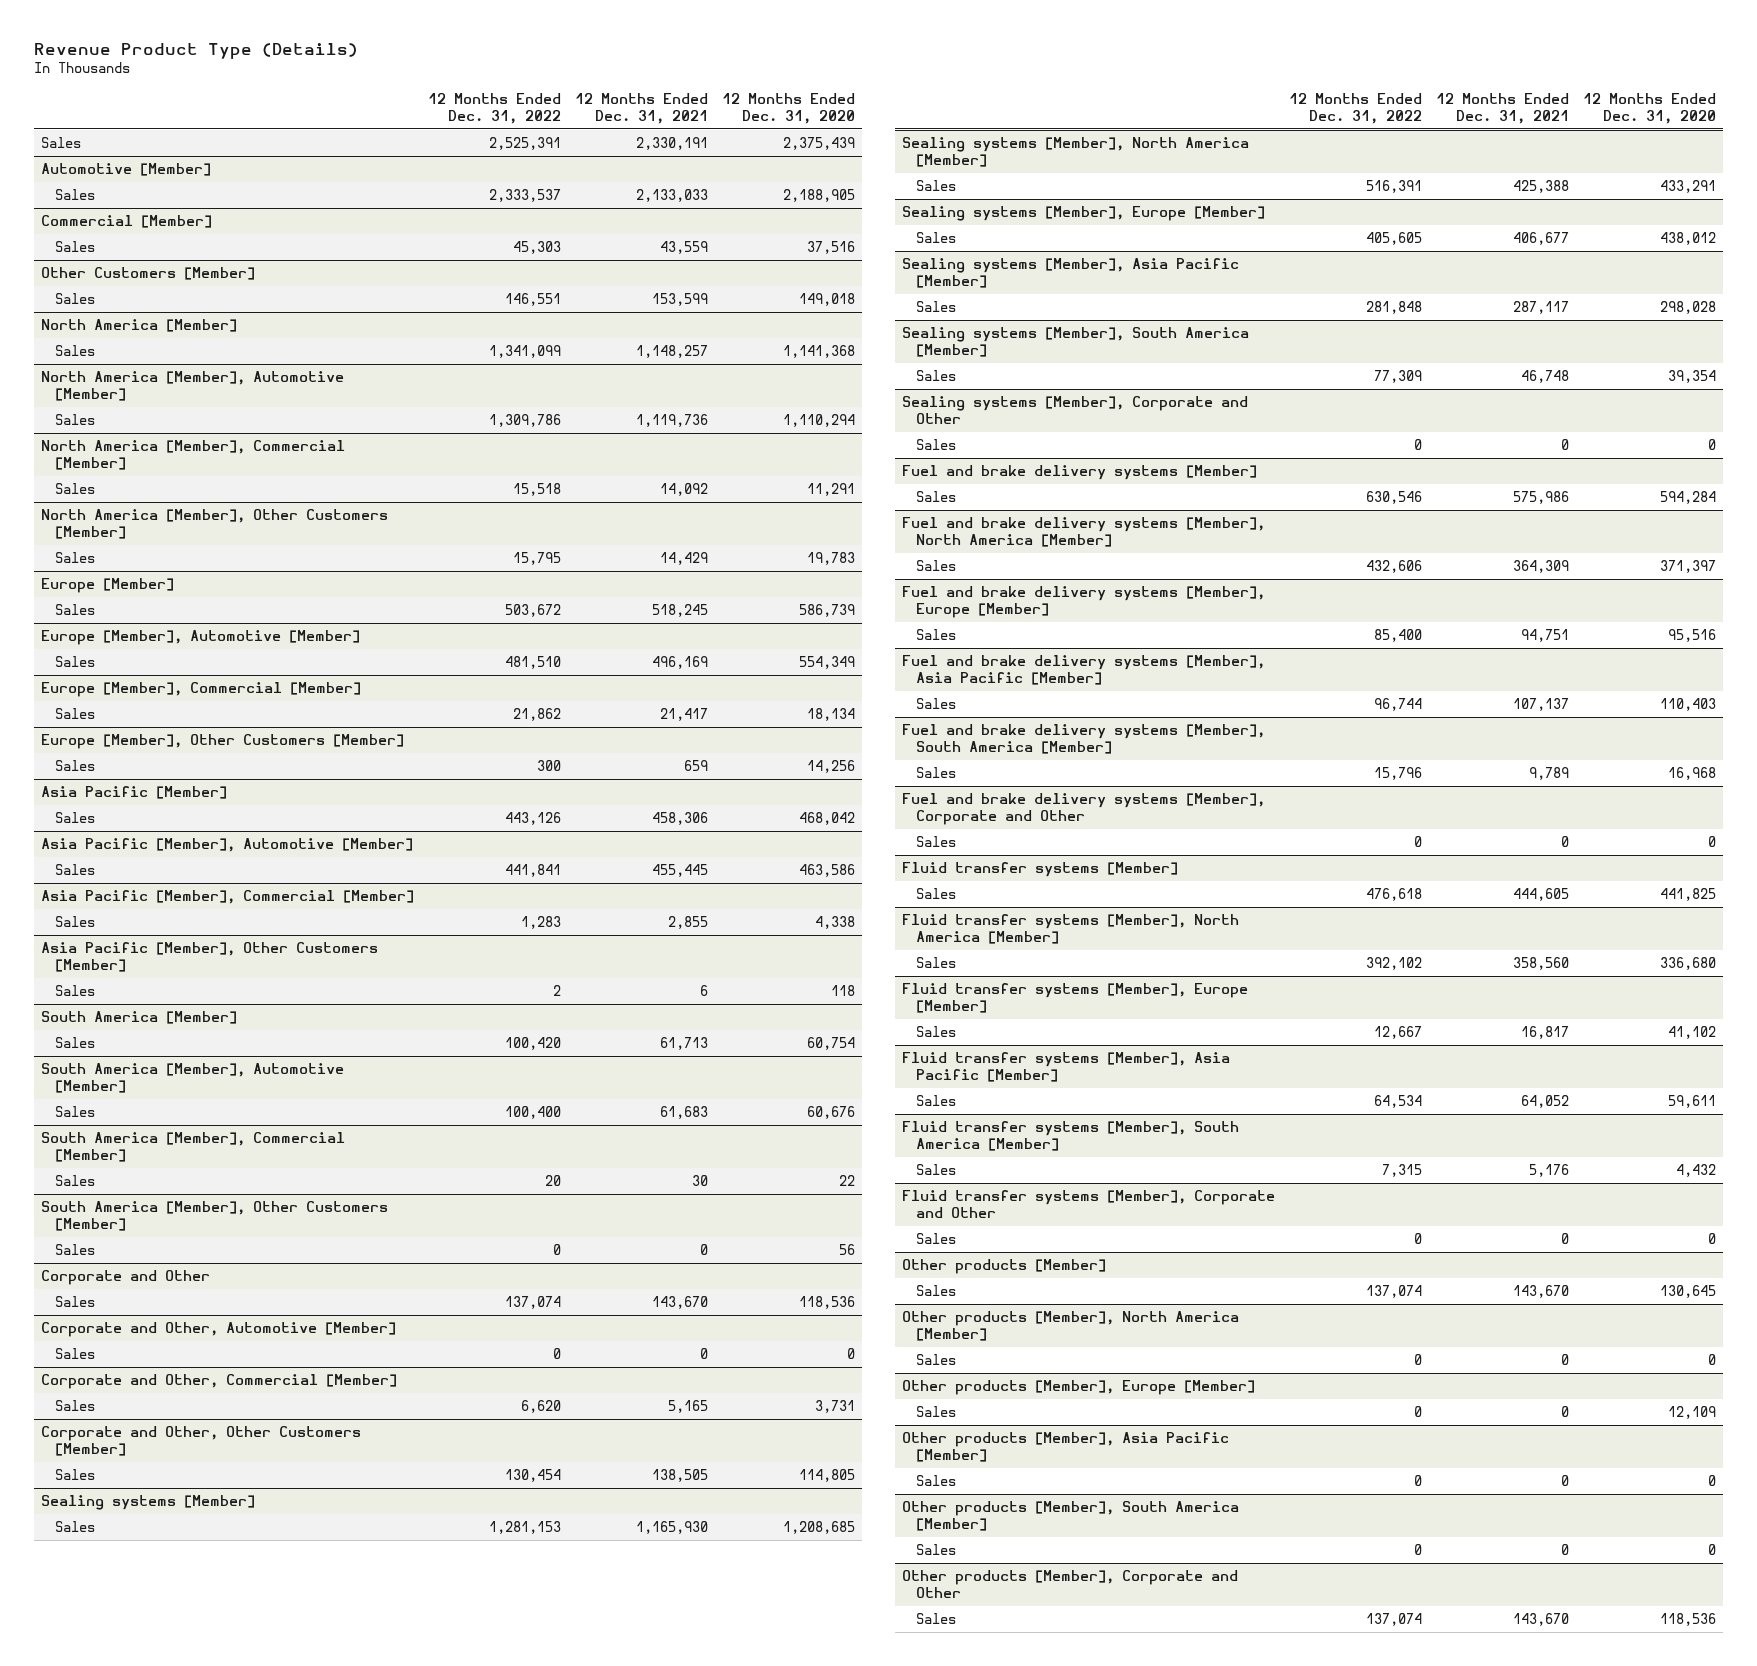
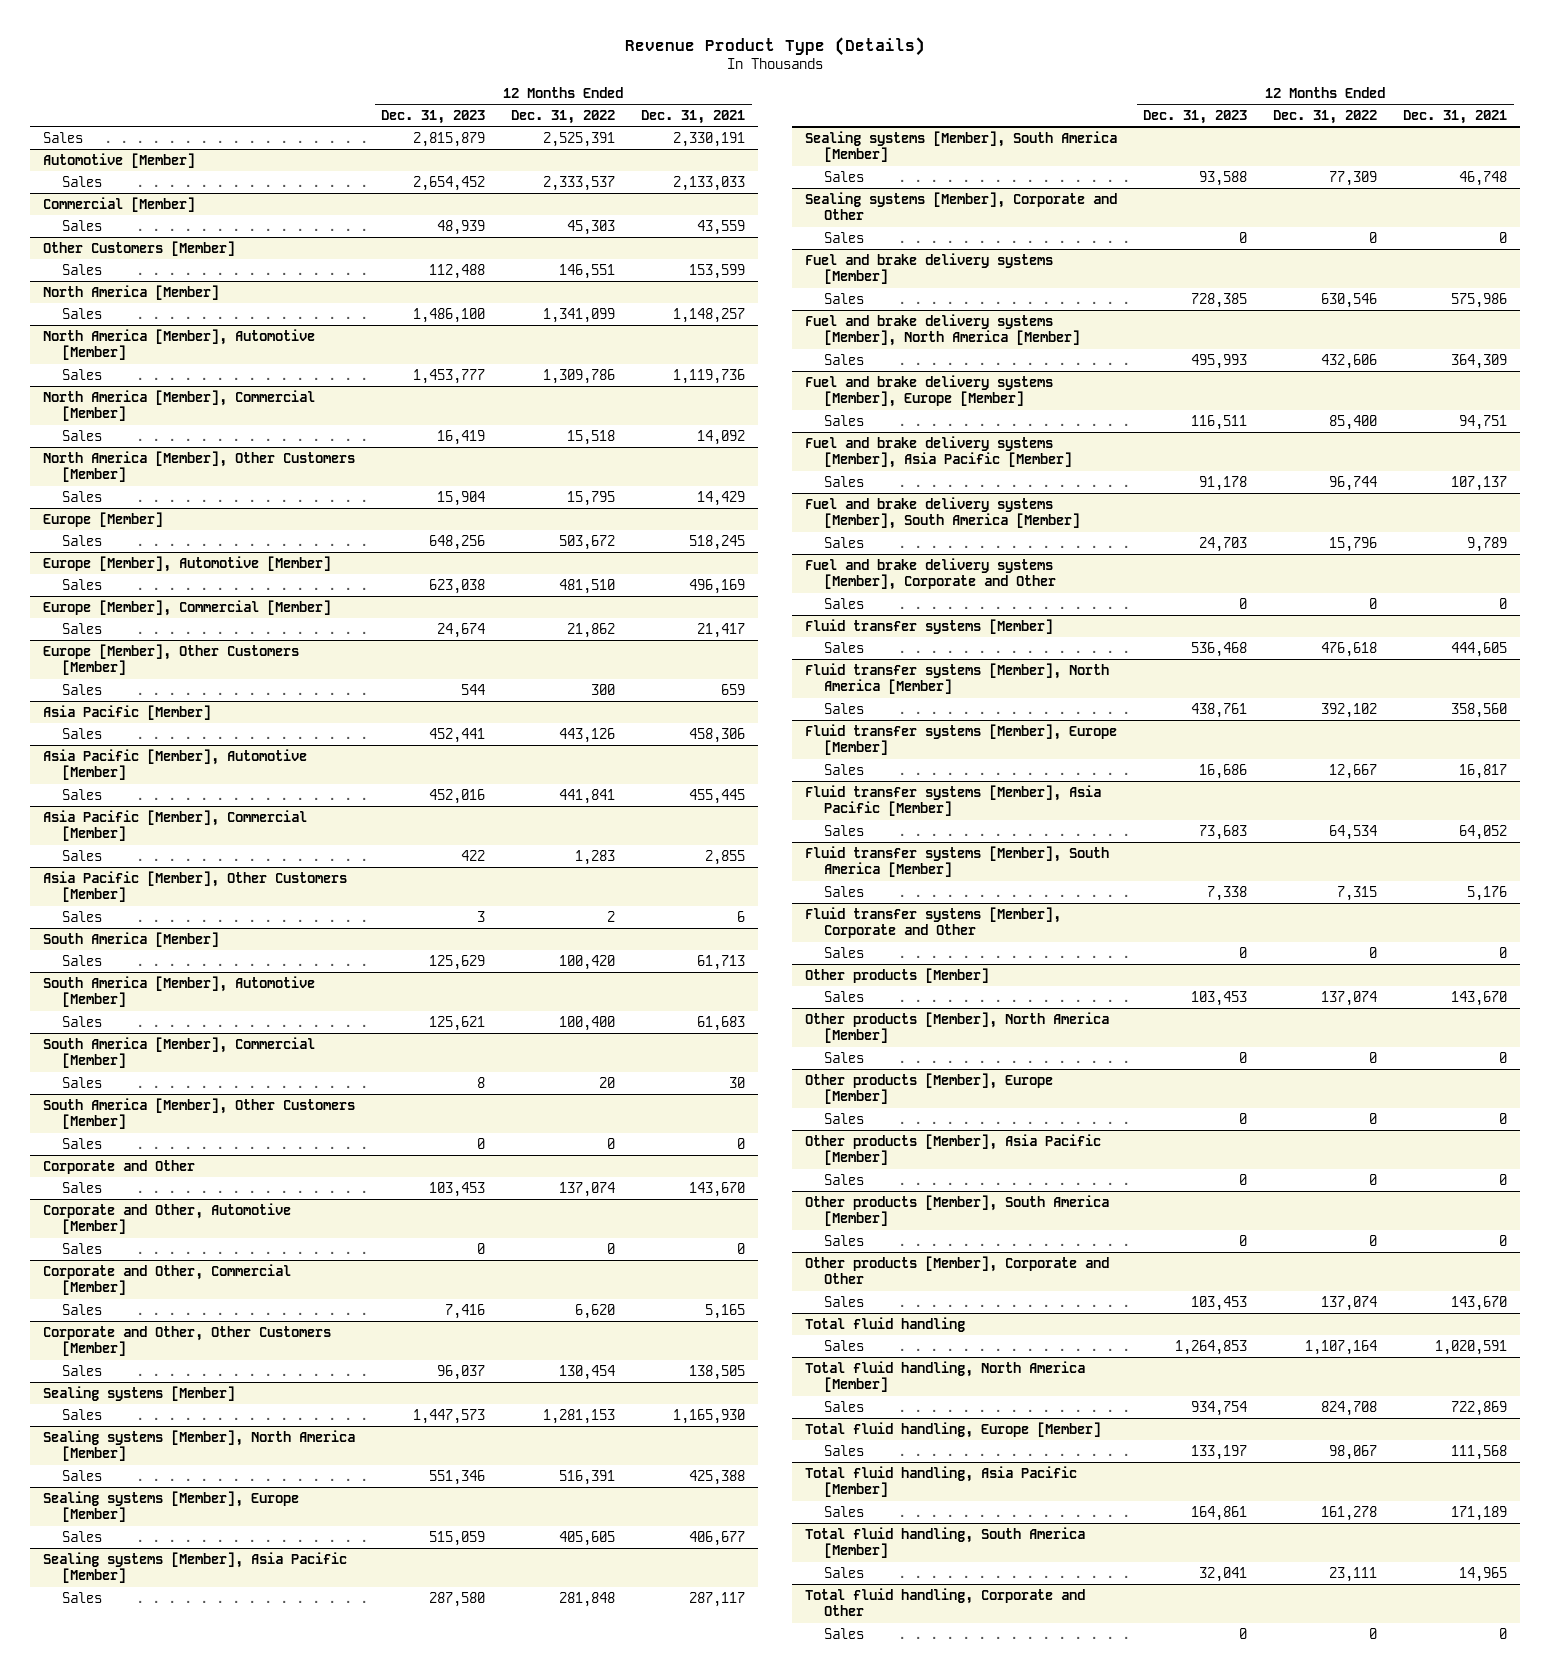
- | 12 Months Ended Dec. 31, 2022 | 12 Months Ended Dec. 31, 2021 | 12 Months Ended Dec. 31, 2020
+ | 12 Months Ended Dec. 31, 2023 | 12 Months Ended Dec. 31, 2022 | 12 Months Ended Dec. 31, 2021
+ Total fluid handling
+ Sales | 1,264,853 | 1,107,164 | 1,020,591
+ Total fluid handling, North America [Member]
+ Sales | 934,754 | 824,708 | 722,869
+ Total fluid handling, Europe [Member]
+ Sales | 133,197 | 98,067 | 111,568
+ Total fluid handling, Asia Pacific [Member]
+ Sales | 164,861 | 161,278 | 171,189
+ Total fluid handling, South America [Member]
+ Sales | 32,041 | 23,111 | 14,965
+ Total fluid handling, Corporate and Other
+ Sales | 0 | 0 | 0

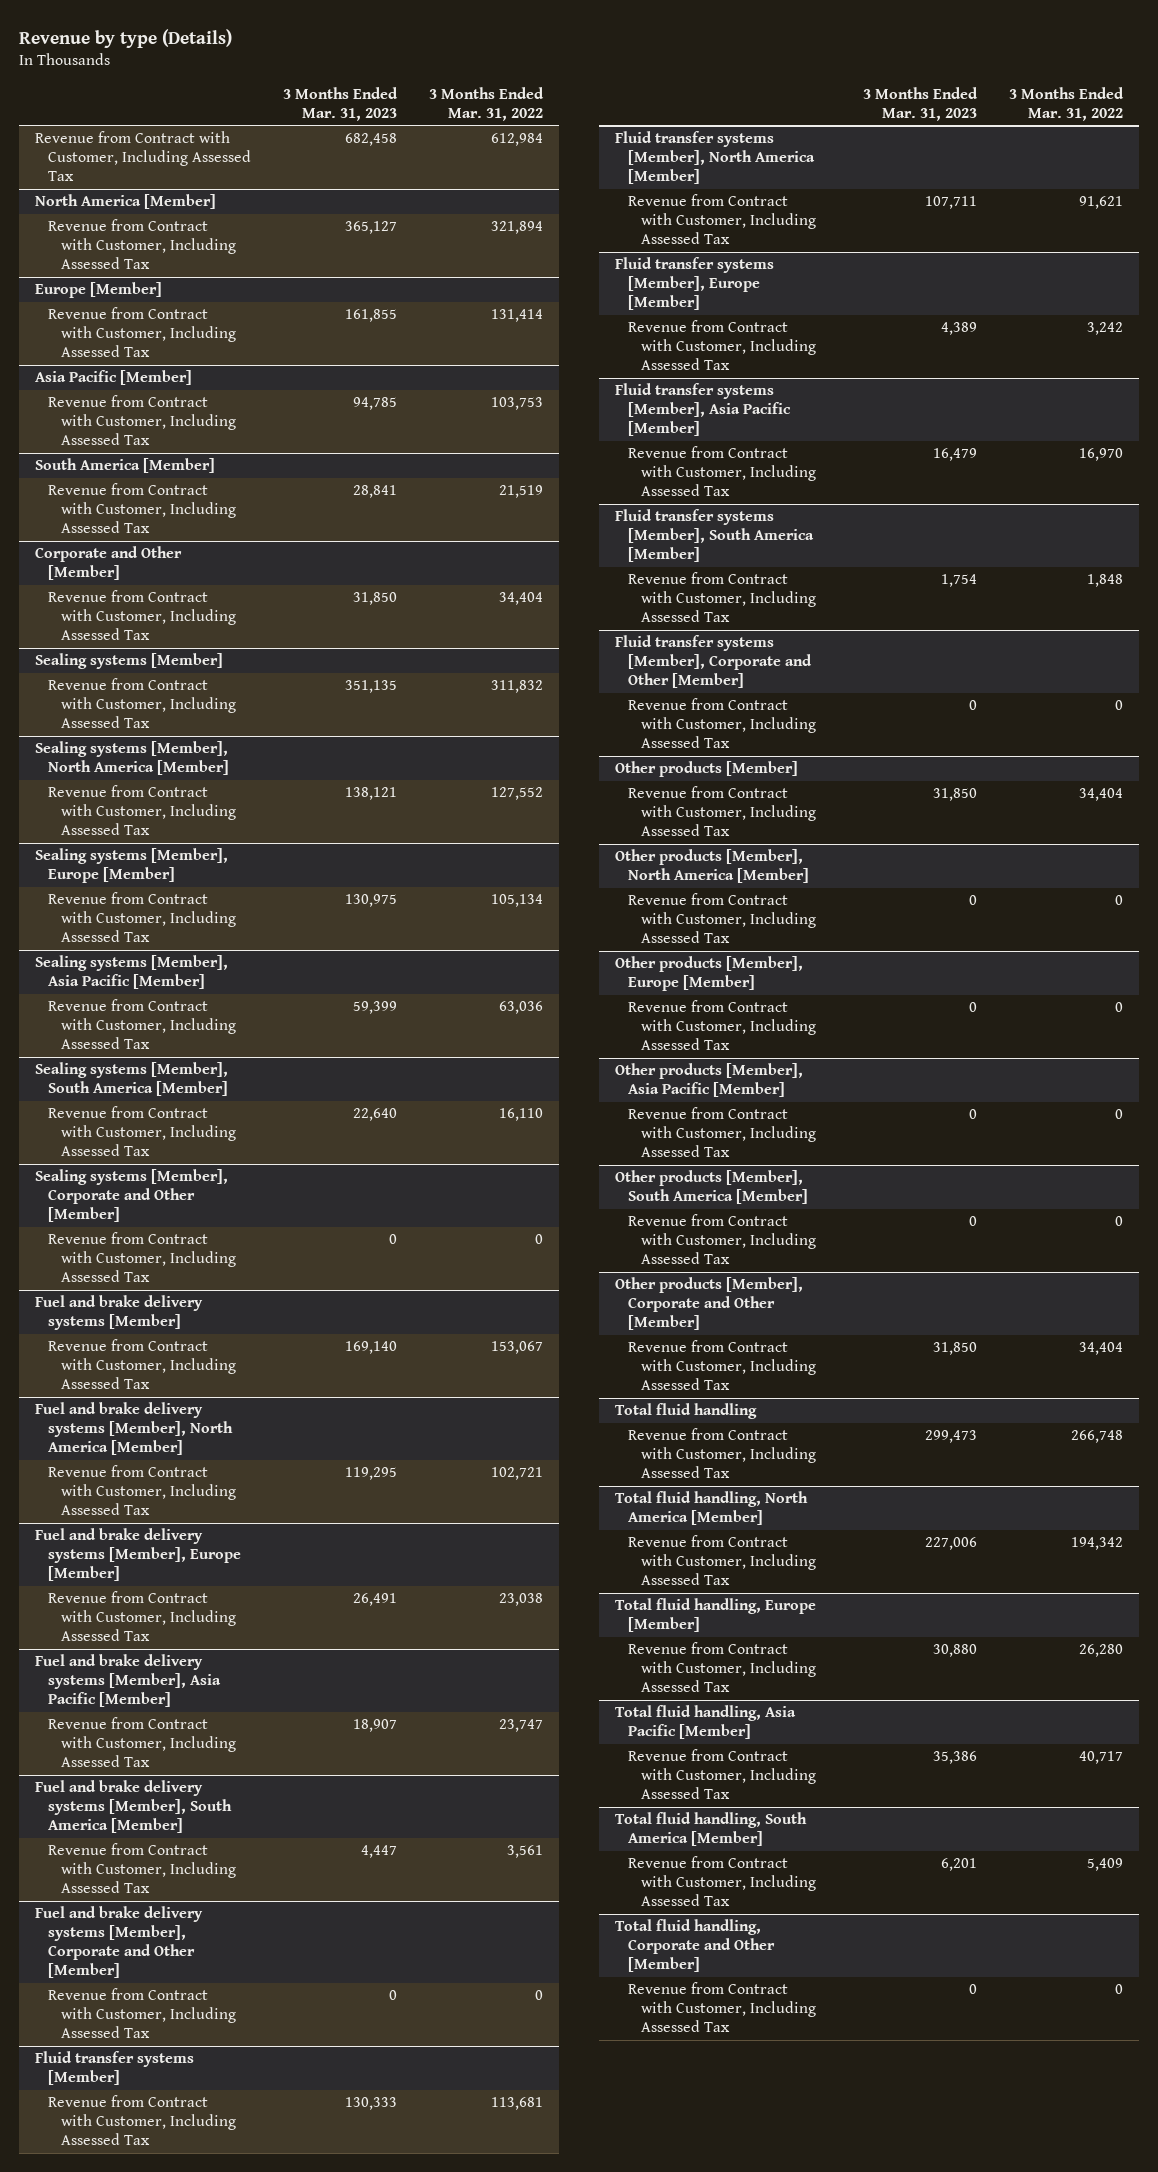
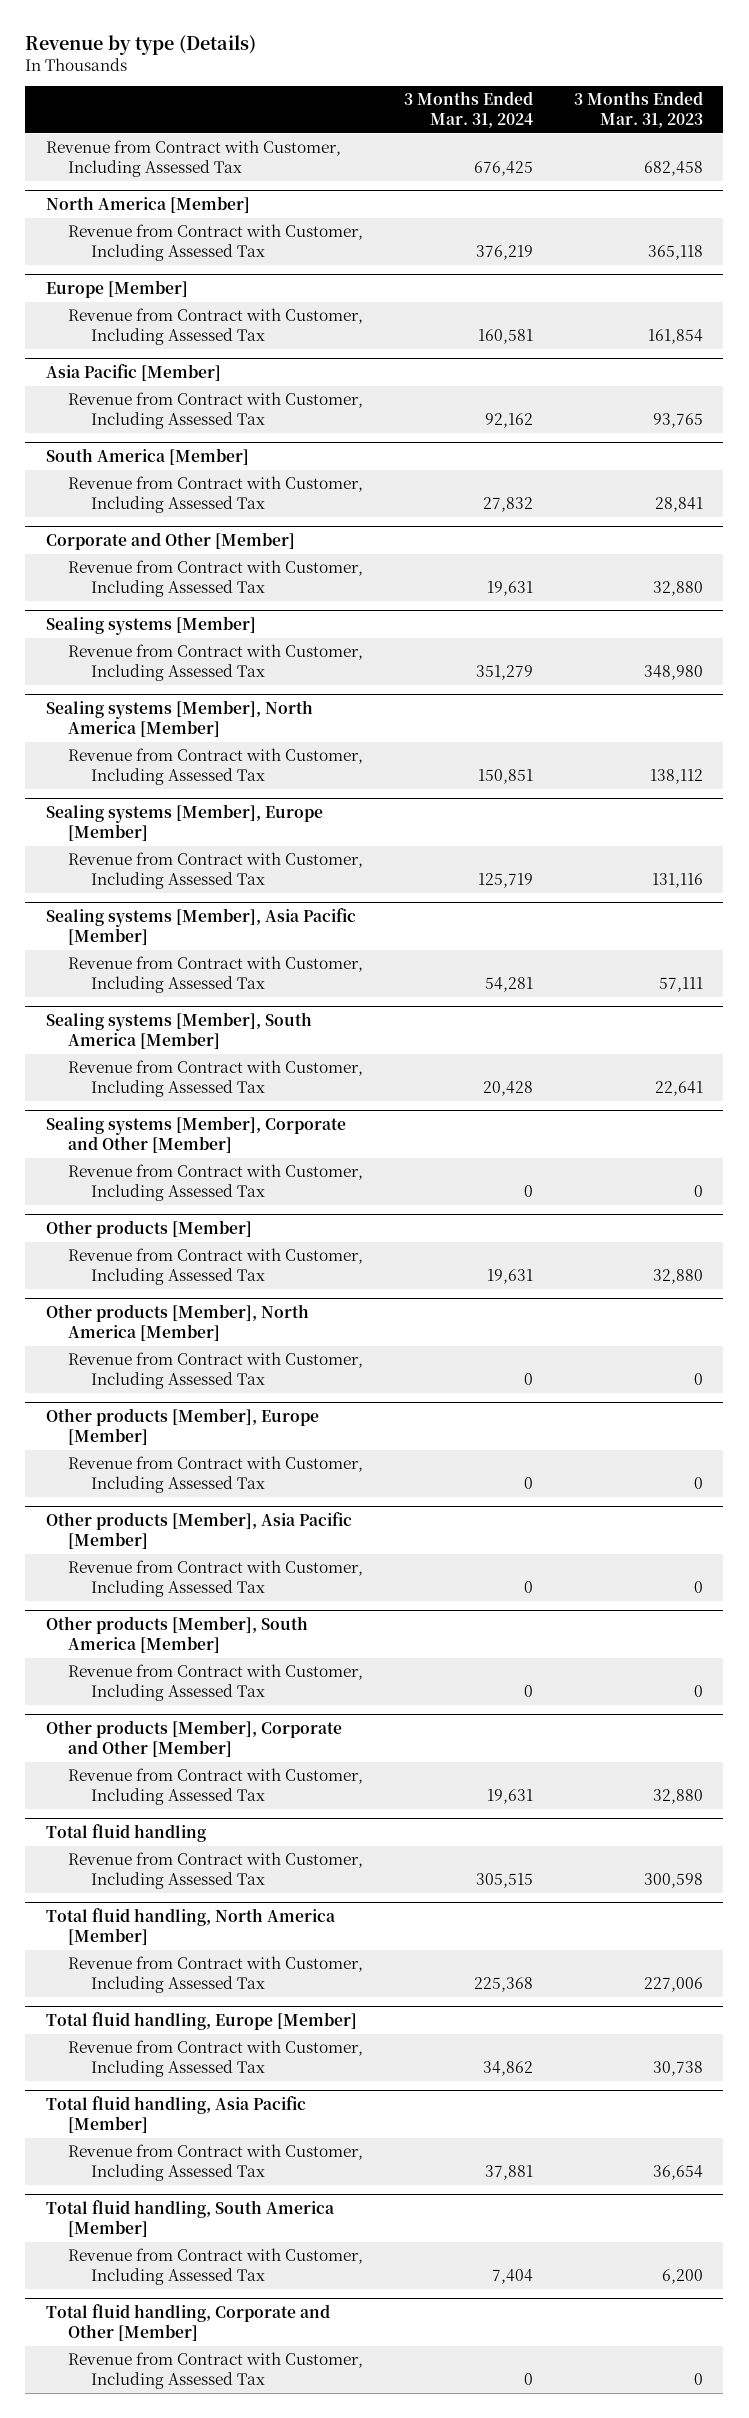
- | 3 Months Ended Mar. 31, 2023 | 3 Months Ended Mar. 31, 2022
+ | 3 Months Ended Mar. 31, 2024 | 3 Months Ended Mar. 31, 2023
@ North America [Member]
- Revenue from Contract with Customer, Including Assessed Tax | 365,127 | 321,894
+ Revenue from Contract with Customer, Including Assessed Tax | 376,219 | 365,118
@ Europe [Member]
- Revenue from Contract with Customer, Including Assessed Tax | 161,855 | 131,414
+ Revenue from Contract with Customer, Including Assessed Tax | 160,581 | 161,854
@ Asia Pacific [Member]
- Revenue from Contract with Customer, Including Assessed Tax | 94,785 | 103,753
+ Revenue from Contract with Customer, Including Assessed Tax | 92,162 | 93,765
@ Corporate and Other [Member]
- Revenue from Contract with Customer, Including Assessed Tax | 31,850 | 34,404
+ Revenue from Contract with Customer, Including Assessed Tax | 19,631 | 32,880
@ Sealing systems [Member]
- Revenue from Contract with Customer, Including Assessed Tax | 351,135 | 311,832
+ Revenue from Contract with Customer, Including Assessed Tax | 351,279 | 348,980
@ Sealing systems [Member], North America [Member]
- Revenue from Contract with Customer, Including Assessed Tax | 138,121 | 127,552
+ Revenue from Contract with Customer, Including Assessed Tax | 150,851 | 138,112
@ Sealing systems [Member], Europe [Member]
- Revenue from Contract with Customer, Including Assessed Tax | 130,975 | 105,134
+ Revenue from Contract with Customer, Including Assessed Tax | 125,719 | 131,116
@ Sealing systems [Member], Asia Pacific [Member]
- Revenue from Contract with Customer, Including Assessed Tax | 59,399 | 63,036
+ Revenue from Contract with Customer, Including Assessed Tax | 54,281 | 57,111
@ Sealing systems [Member], South America [Member]
- Revenue from Contract with Customer, Including Assessed Tax | 22,640 | 16,110
+ Revenue from Contract with Customer, Including Assessed Tax | 20,428 | 22,641
- Fuel and brake delivery systems [Member]
- Revenue from Contract with Customer, Including Assessed Tax | 169,140 | 153,067
- Fuel and brake delivery systems [Member], North America [Member]
- Revenue from Contract with Customer, Including Assessed Tax | 119,295 | 102,721
- Fuel and brake delivery systems [Member], Europe [Member]
- Revenue from Contract with Customer, Including Assessed Tax | 26,491 | 23,038
- Fuel and brake delivery systems [Member], Asia Pacific [Member]
- Revenue from Contract with Customer, Including Assessed Tax | 18,907 | 23,747
- Fuel and brake delivery systems [Member], South America [Member]
- Revenue from Contract with Customer, Including Assessed Tax | 4,447 | 3,561
- Fuel and brake delivery systems [Member], Corporate and Other [Member]
- Revenue from Contract with Customer, Including Assessed Tax | 0 | 0
- Fluid transfer systems [Member]
- Revenue from Contract with Customer, Including Assessed Tax | 130,333 | 113,681
- Fluid transfer systems [Member], North America [Member]
- Revenue from Contract with Customer, Including Assessed Tax | 107,711 | 91,621
- Fluid transfer systems [Member], Europe [Member]
- Revenue from Contract with Customer, Including Assessed Tax | 4,389 | 3,242
- Fluid transfer systems [Member], Asia Pacific [Member]
- Revenue from Contract with Customer, Including Assessed Tax | 16,479 | 16,970
- Fluid transfer systems [Member], South America [Member]
- Revenue from Contract with Customer, Including Assessed Tax | 1,754 | 1,848
- Fluid transfer systems [Member], Corporate and Other [Member]
- Revenue from Contract with Customer, Including Assessed Tax | 0 | 0
@ Other products [Member]
- Revenue from Contract with Customer, Including Assessed Tax | 31,850 | 34,404
+ Revenue from Contract with Customer, Including Assessed Tax | 19,631 | 32,880
@ Other products [Member], Corporate and Other [Member]
- Revenue from Contract with Customer, Including Assessed Tax | 31,850 | 34,404
+ Revenue from Contract with Customer, Including Assessed Tax | 19,631 | 32,880
@ Total fluid handling
- Revenue from Contract with Customer, Including Assessed Tax | 299,473 | 266,748
+ Revenue from Contract with Customer, Including Assessed Tax | 305,515 | 300,598
@ Total fluid handling, Europe [Member]
- Revenue from Contract with Customer, Including Assessed Tax | 30,880 | 26,280
+ Revenue from Contract with Customer, Including Assessed Tax | 34,862 | 30,738
@ Total fluid handling, Asia Pacific [Member]
- Revenue from Contract with Customer, Including Assessed Tax | 35,386 | 40,717
+ Revenue from Contract with Customer, Including Assessed Tax | 37,881 | 36,654
@ Total fluid handling, South America [Member]
- Revenue from Contract with Customer, Including Assessed Tax | 6,201 | 5,409
+ Revenue from Contract with Customer, Including Assessed Tax | 7,404 | 6,200

